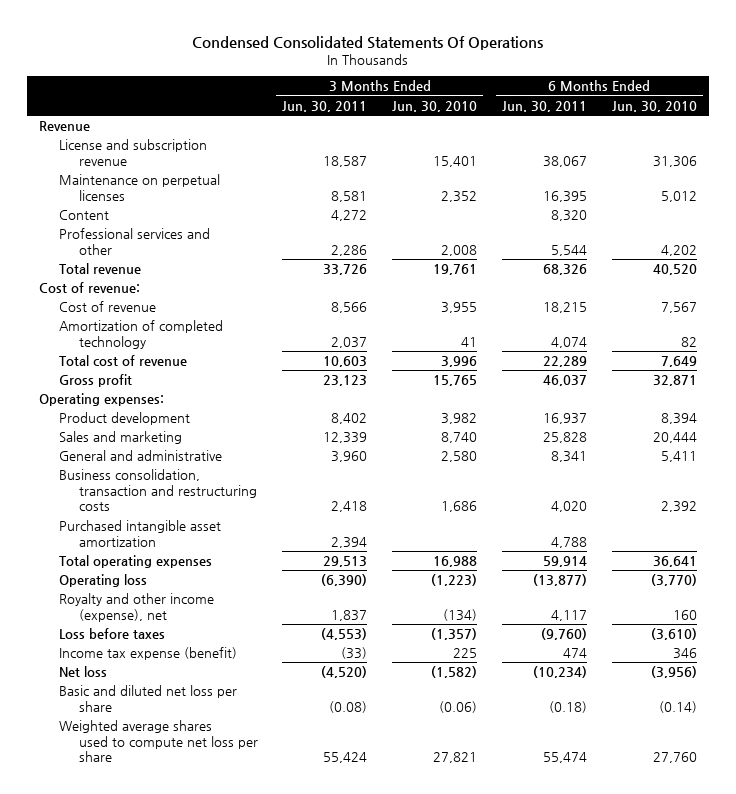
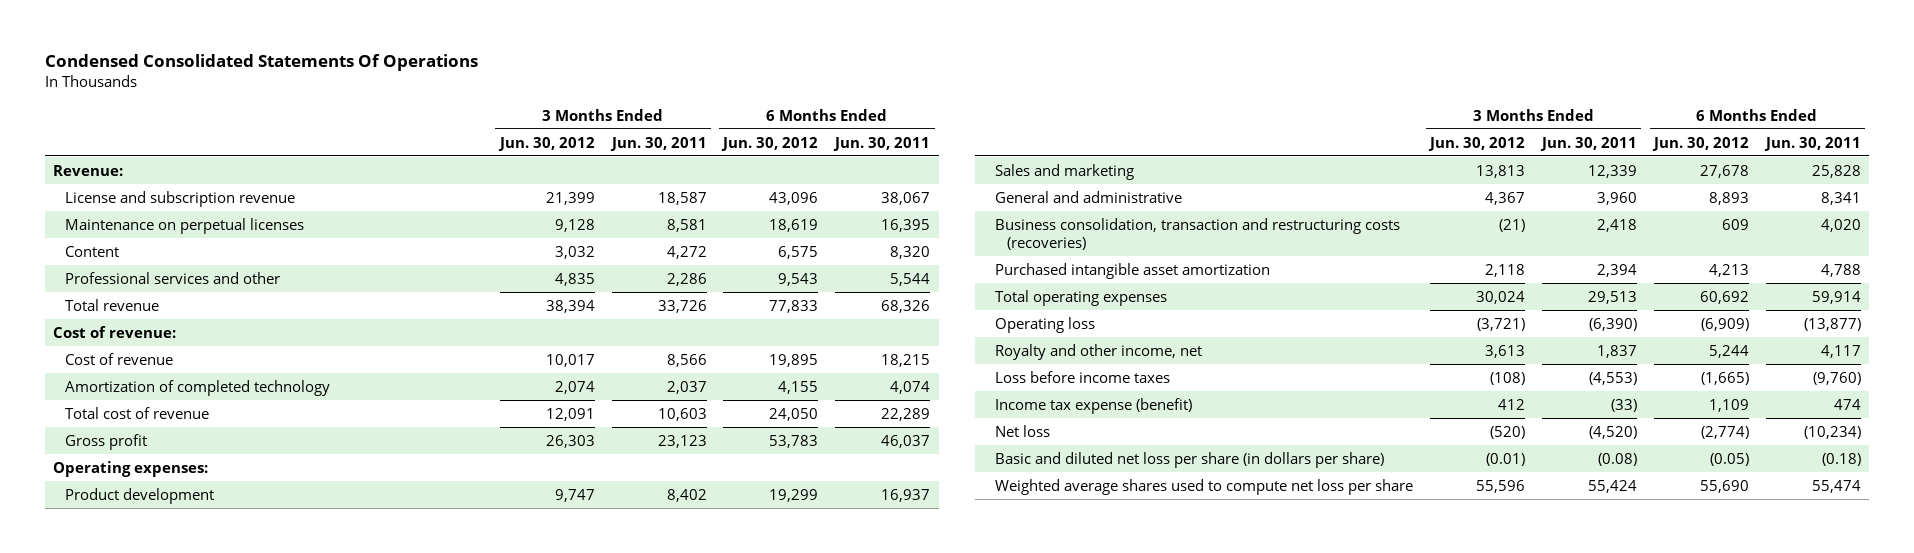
- | 3 Months Ended Jun. 30, 2011 | 3 Months Ended Jun. 30, 2010 | 6 Months Ended Jun. 30, 2011 | 6 Months Ended Jun. 30, 2010
+ | 3 Months Ended Jun. 30, 2012 | 3 Months Ended Jun. 30, 2011 | 6 Months Ended Jun. 30, 2012 | 6 Months Ended Jun. 30, 2011
- Revenue
+ Revenue:
- Business consolidation, transaction and restructuring costs | 2,418 | 1,686 | 4,020 | 2,392
+ Business consolidation, transaction and restructuring costs (recoveries) | (21) | 2,418 | 609 | 4,020
- Royalty and other income (expense), net | 1,837 | (134) | 4,117 | 160
- Loss before taxes | (4,553) | (1,357) | (9,760) | (3,610)
+ Royalty and other income, net | 3,613 | 1,837 | 5,244 | 4,117
+ Loss before income taxes | (108) | (4,553) | (1,665) | (9,760)
- Basic and diluted net loss per share | (0.08) | (0.06) | (0.18) | (0.14)
+ Basic and diluted net loss per share (in dollars per share) | (0.01) | (0.08) | (0.05) | (0.18)

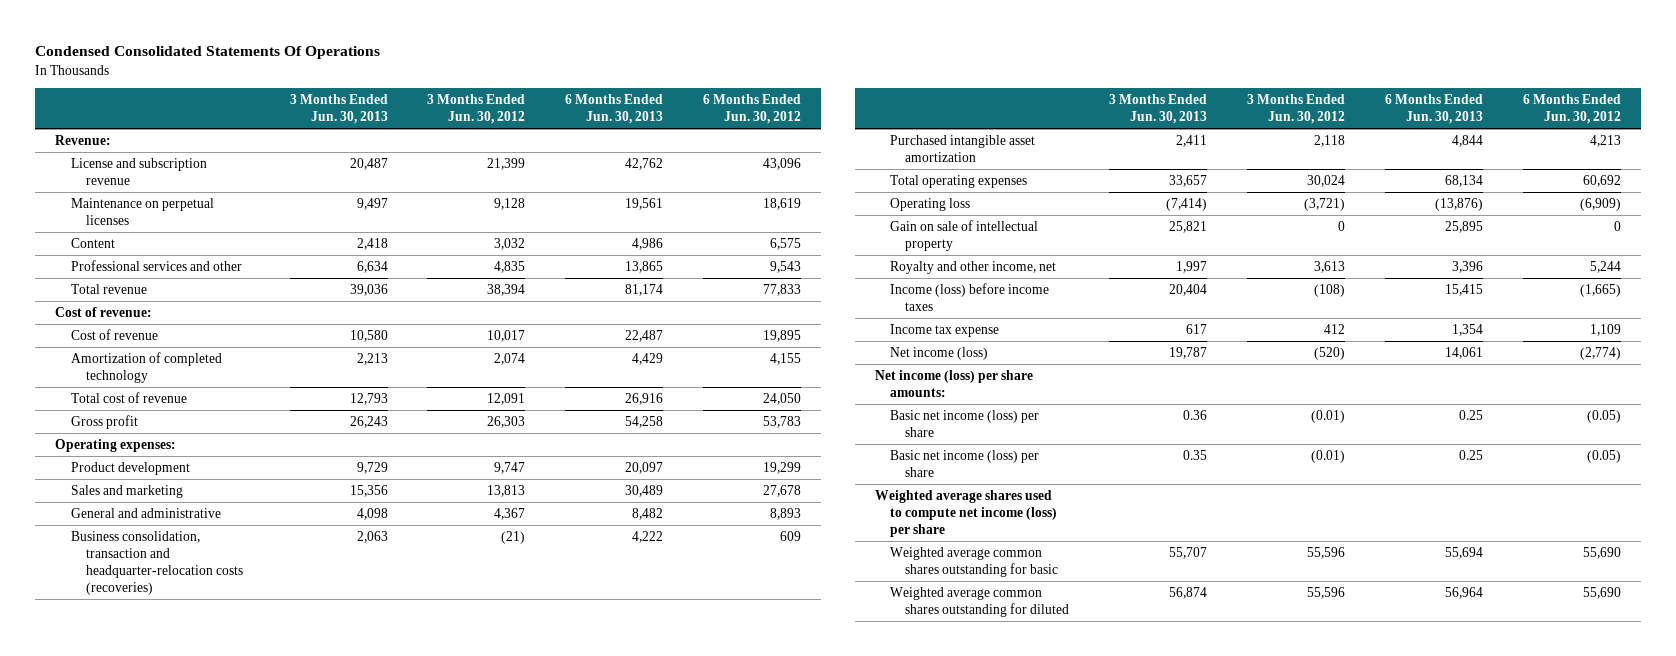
- | 3 Months Ended Jun. 30, 2012 | 3 Months Ended Jun. 30, 2011 | 6 Months Ended Jun. 30, 2012 | 6 Months Ended Jun. 30, 2011
+ | 3 Months Ended Jun. 30, 2013 | 3 Months Ended Jun. 30, 2012 | 6 Months Ended Jun. 30, 2013 | 6 Months Ended Jun. 30, 2012
- Business consolidation, transaction and restructuring costs (recoveries) | (21) | 2,418 | 609 | 4,020
+ Business consolidation, transaction and headquarter-relocation costs (recoveries) | 2,063 | (21) | 4,222 | 609
+ Gain on sale of intellectual property | 25,821 | 0 | 25,895 | 0
- Loss before income taxes | (108) | (4,553) | (1,665) | (9,760)
- Income tax expense (benefit) | 412 | (33) | 1,109 | 474
- Net loss | (520) | (4,520) | (2,774) | (10,234)
- Basic and diluted net loss per share (in dollars per share) | (0.01) | (0.08) | (0.05) | (0.18)
- Weighted average shares used to compute net loss per share | 55,596 | 55,424 | 55,690 | 55,474
+ Income (loss) before income taxes | 20,404 | (108) | 15,415 | (1,665)
+ Income tax expense | 617 | 412 | 1,354 | 1,109
+ Net income (loss) | 19,787 | (520) | 14,061 | (2,774)
+ Net income (loss) per share amounts:
+ Basic net income (loss) per share | 0.36 | (0.01) | 0.25 | (0.05)
+ Basic net income (loss) per share | 0.35 | (0.01) | 0.25 | (0.05)
+ Weighted average shares used to compute net income (loss) per share
+ Weighted average common shares outstanding for basic | 55,707 | 55,596 | 55,694 | 55,690
+ Weighted average common shares outstanding for diluted | 56,874 | 55,596 | 56,964 | 55,690

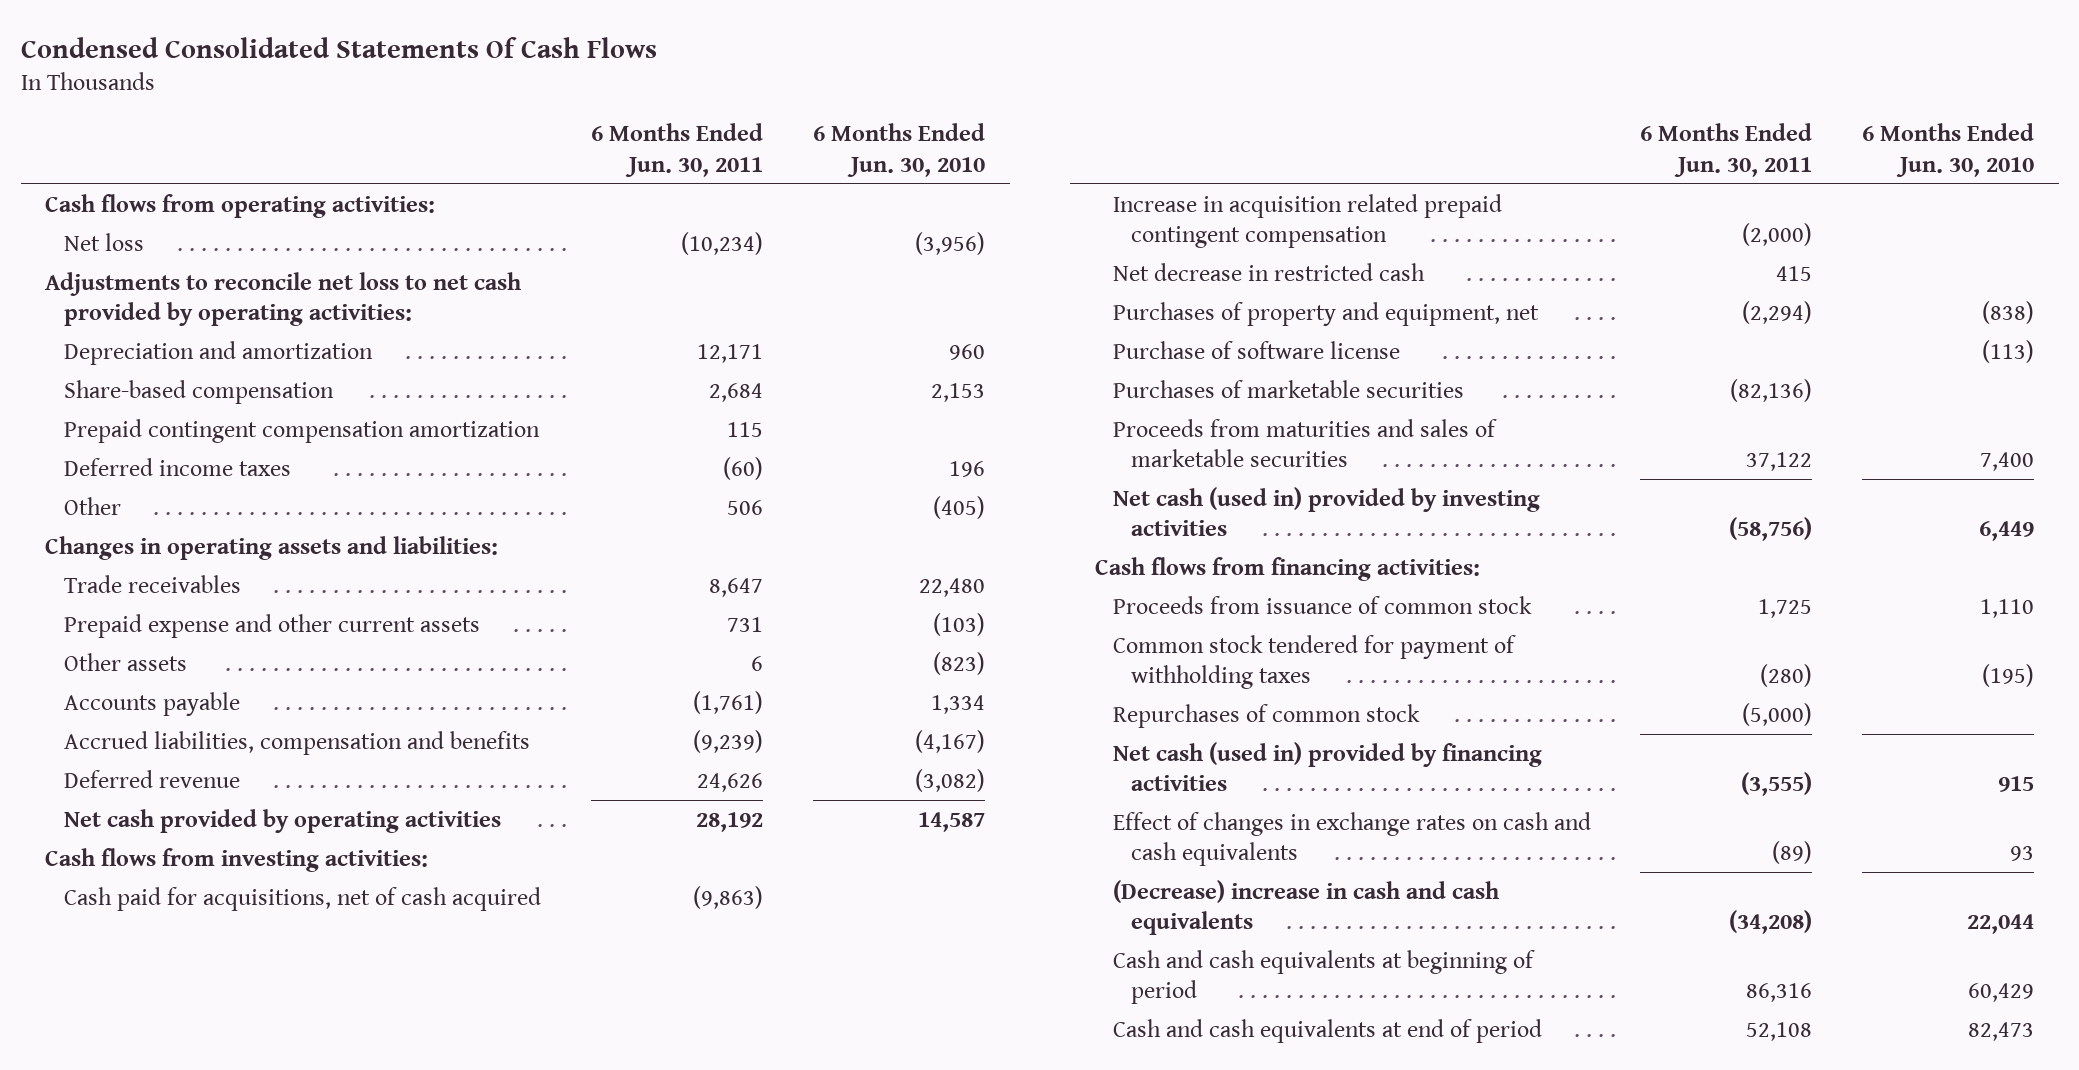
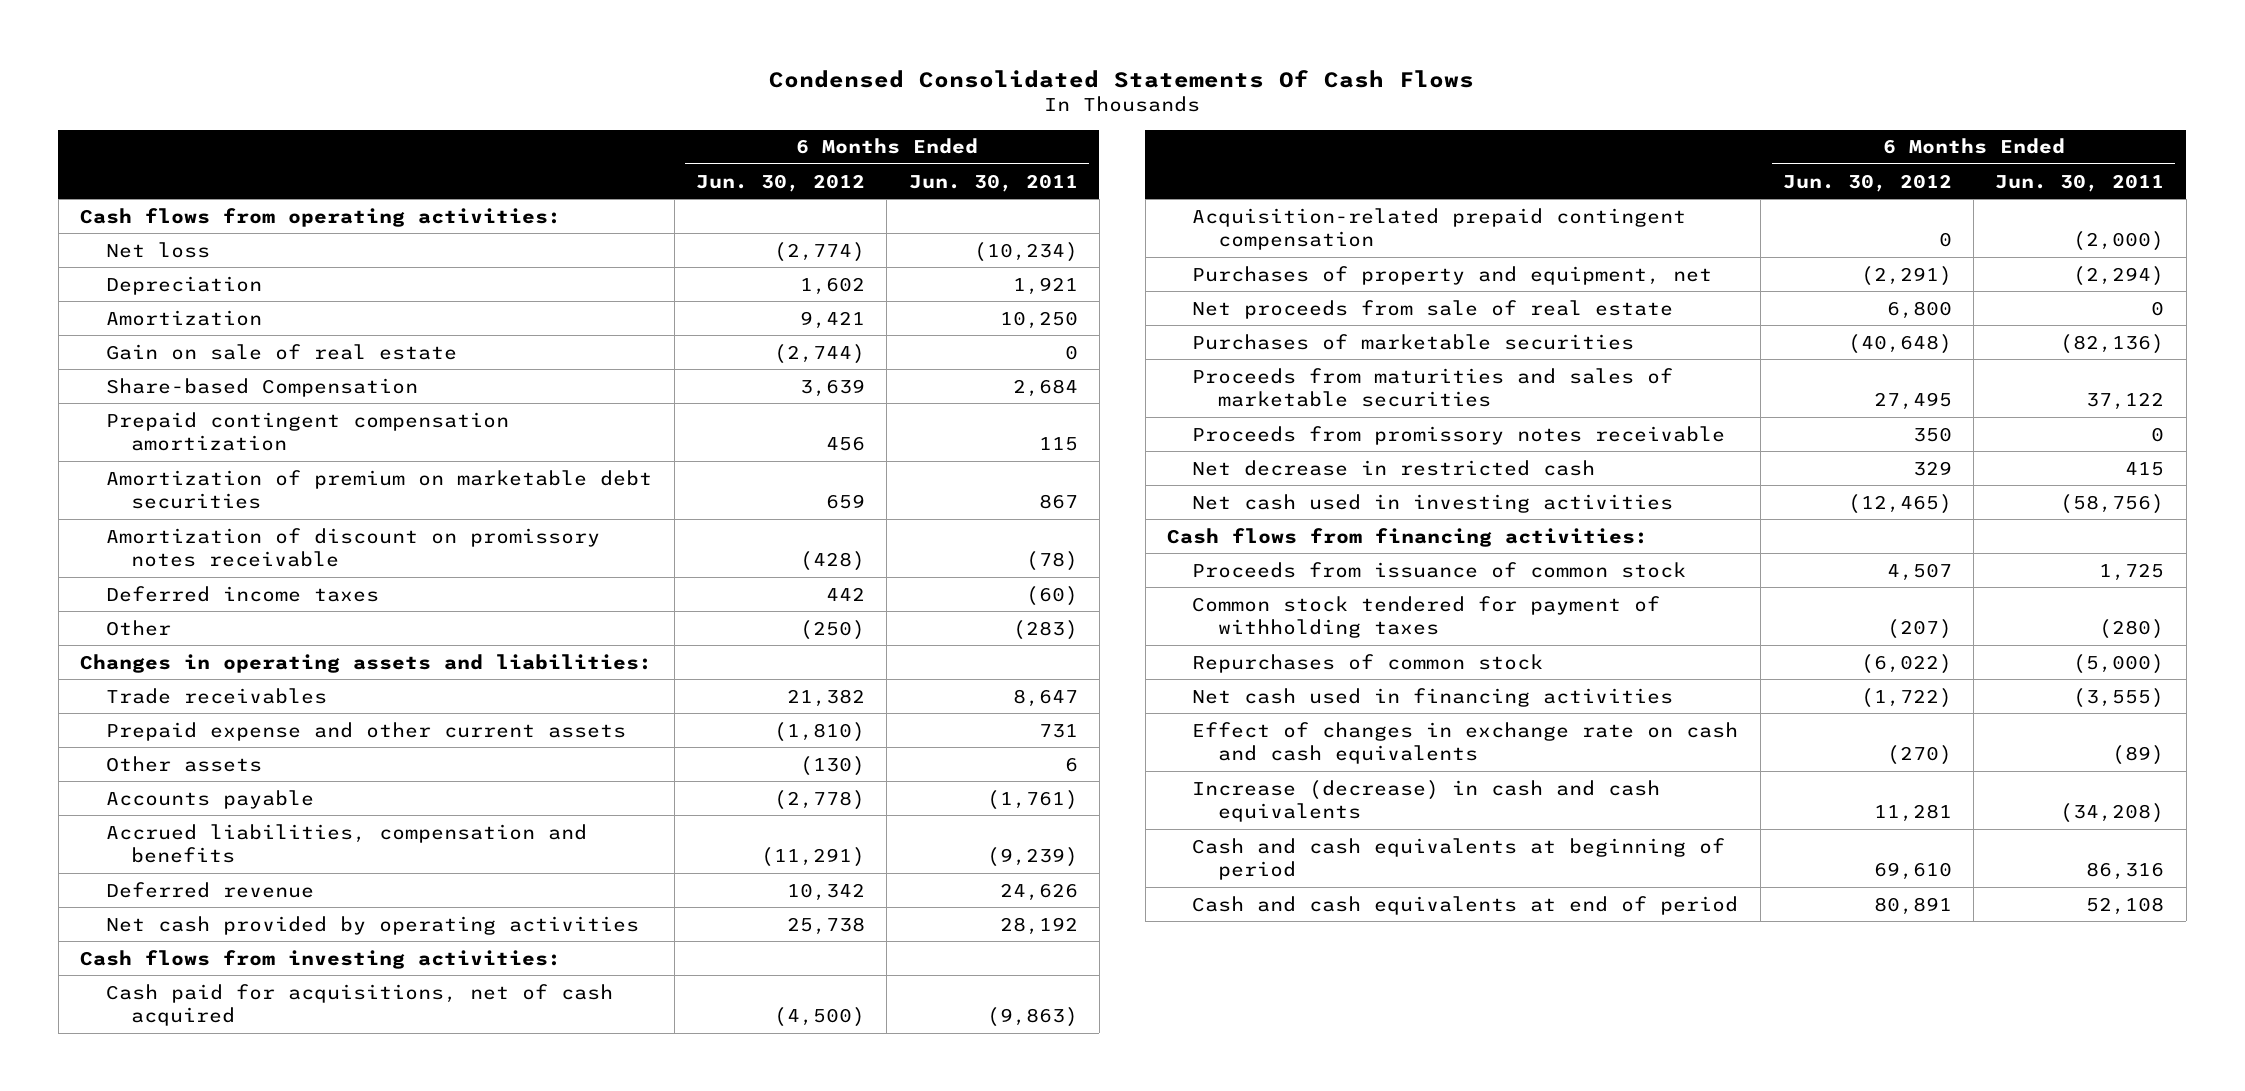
- | 6 Months Ended Jun. 30, 2011 | 6 Months Ended Jun. 30, 2010
+ | 6 Months Ended Jun. 30, 2012 | 6 Months Ended Jun. 30, 2011
- Adjustments to reconcile net loss to net cash provided by operating activities:
- Depreciation and amortization | 12,171 | 960
- Share-based compensation | 2,684 | 2,153
+ Depreciation | 1,602 | 1,921
+ Amortization | 9,421 | 10,250
+ Gain on sale of real estate | (2,744) | 0
+ Share-based Compensation | 3,639 | 2,684
+ Amortization of premium on marketable debt securities | 659 | 867
+ Amortization of discount on promissory notes receivable | (428) | (78)
- Other | 506 | (405)
+ Other | (250) | (283)
- Increase in acquisition related prepaid contingent compensation | (2,000) |
+ Acquisition-related prepaid contingent compensation | 0 | (2,000)
- Purchase of software license | | (113)
+ Net proceeds from sale of real estate | 6,800 | 0
- Net cash (used in) provided by investing activities | (58,756) | 6,449
+ Proceeds from promissory notes receivable | 350 | 0
moved down: Net decrease in restricted cash | 329 | 415
+ Net cash used in investing activities | (12,465) | (58,756)
- Net cash (used in) provided by financing activities | (3,555) | 915
- Effect of changes in exchange rates on cash and cash equivalents | (89) | 93
- (Decrease) increase in cash and cash equivalents | (34,208) | 22,044
+ Net cash used in financing activities | (1,722) | (3,555)
+ Effect of changes in exchange rate on cash and cash equivalents | (270) | (89)
+ Increase (decrease) in cash and cash equivalents | 11,281 | (34,208)

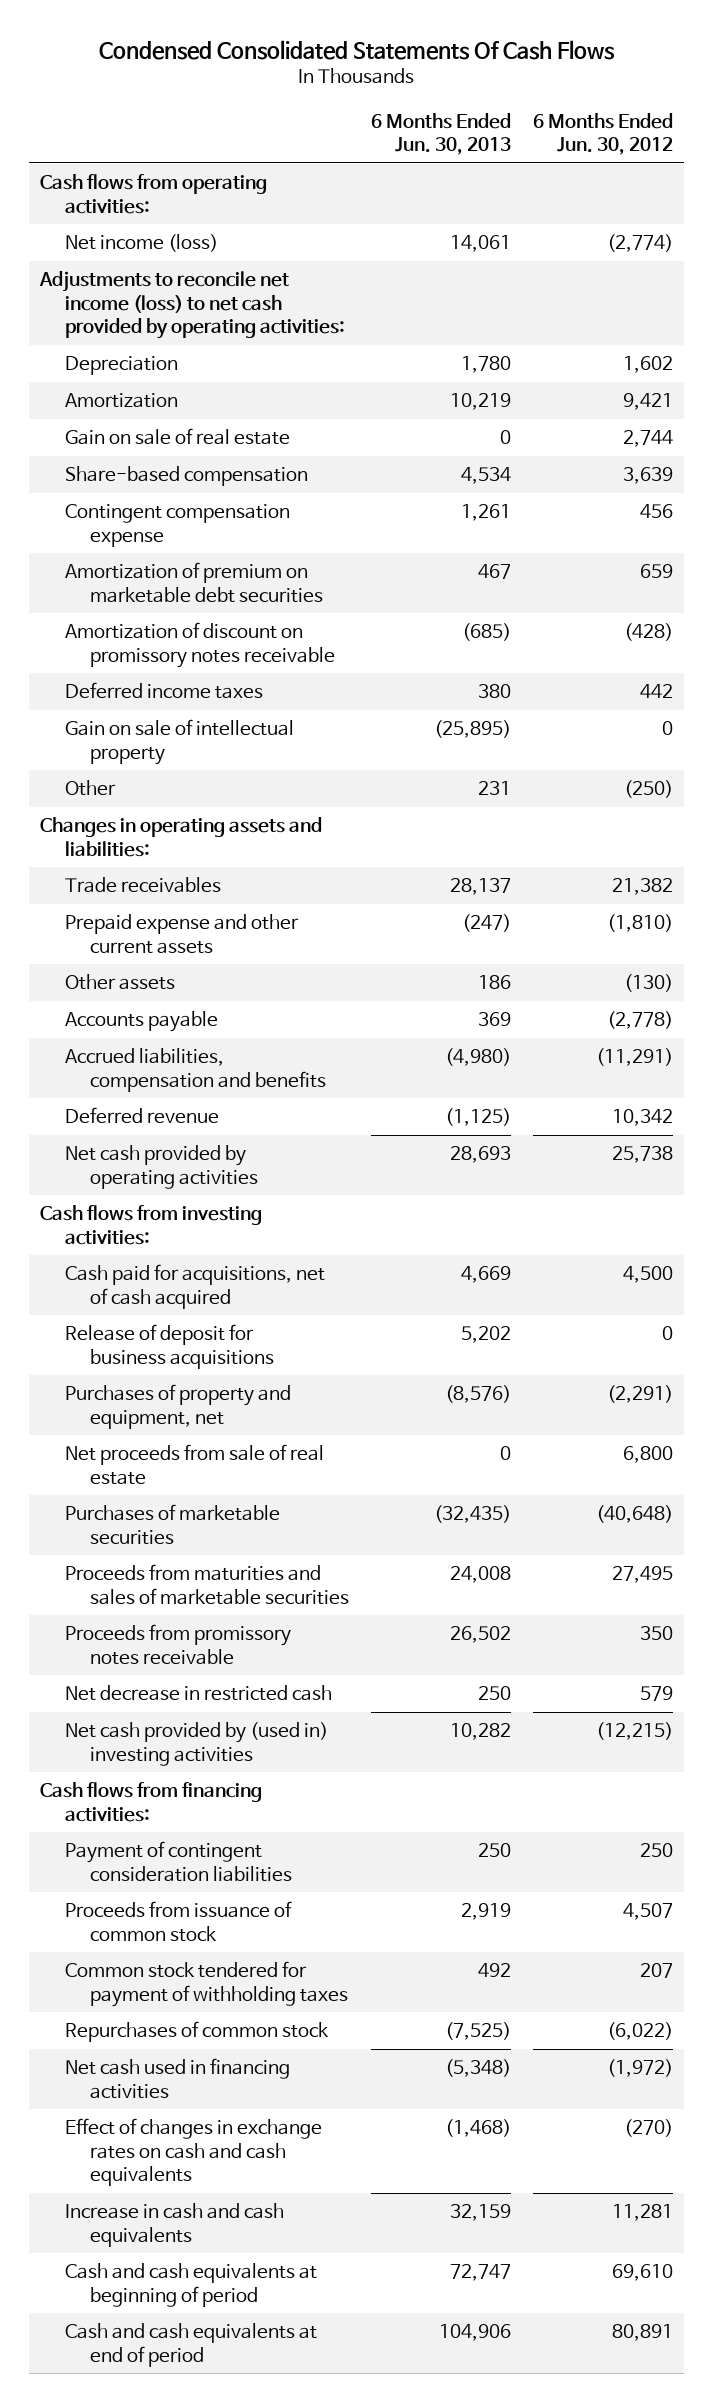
- | 6 Months Ended Jun. 30, 2012 | 6 Months Ended Jun. 30, 2011
+ | 6 Months Ended Jun. 30, 2013 | 6 Months Ended Jun. 30, 2012
- Net loss | (2,774) | (10,234)
+ Net income (loss) | 14,061 | (2,774)
+ Adjustments to reconcile net income (loss) to net cash provided by operating activities:
- Gain on sale of real estate | (2,744) | 0
- Share-based Compensation | 3,639 | 2,684
- Prepaid contingent compensation amortization | 456 | 115
+ Gain on sale of real estate | 0 | 2,744
+ Share-based compensation | 4,534 | 3,639
+ Contingent compensation expense | 1,261 | 456
+ Gain on sale of intellectual property | (25,895) | 0
- Cash paid for acquisitions, net of cash acquired | (4,500) | (9,863)
- Acquisition-related prepaid contingent compensation | 0 | (2,000)
+ Cash paid for acquisitions, net of cash acquired | 4,669 | 4,500
+ Release of deposit for business acquisitions | 5,202 | 0
- Net decrease in restricted cash | 329 | 415
- Net cash used in investing activities | (12,465) | (58,756)
+ Net decrease in restricted cash | 250 | 579
+ Net cash provided by (used in) investing activities | 10,282 | (12,215)
+ Payment of contingent consideration liabilities | 250 | 250
- Common stock tendered for payment of withholding taxes | (207) | (280)
+ Common stock tendered for payment of withholding taxes | 492 | 207
- Net cash used in financing activities | (1,722) | (3,555)
- Effect of changes in exchange rate on cash and cash equivalents | (270) | (89)
- Increase (decrease) in cash and cash equivalents | 11,281 | (34,208)
+ Net cash used in financing activities | (5,348) | (1,972)
+ Effect of changes in exchange rates on cash and cash equivalents | (1,468) | (270)
+ Increase in cash and cash equivalents | 32,159 | 11,281

